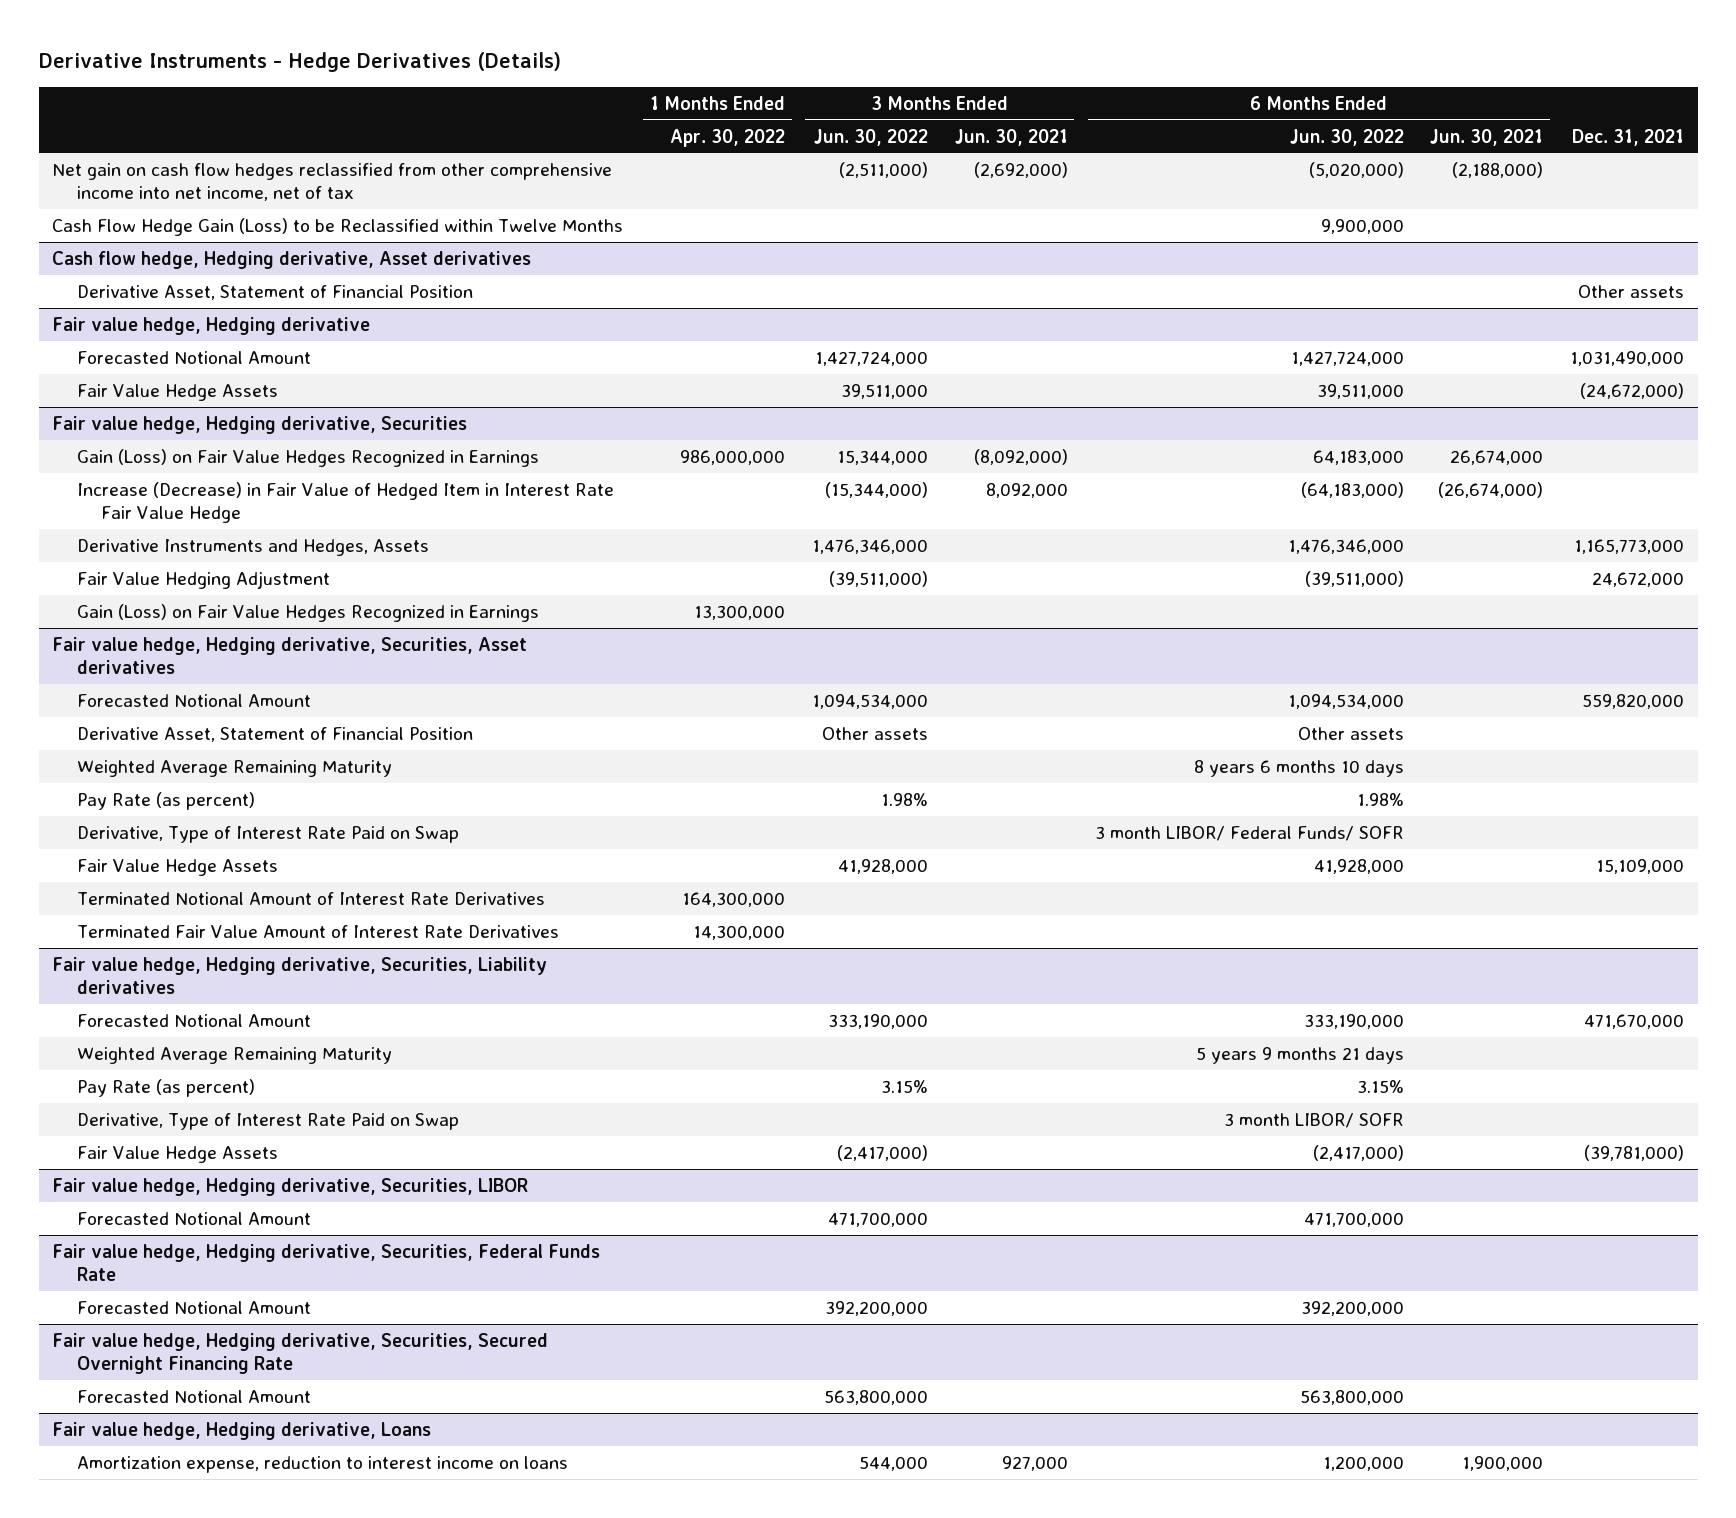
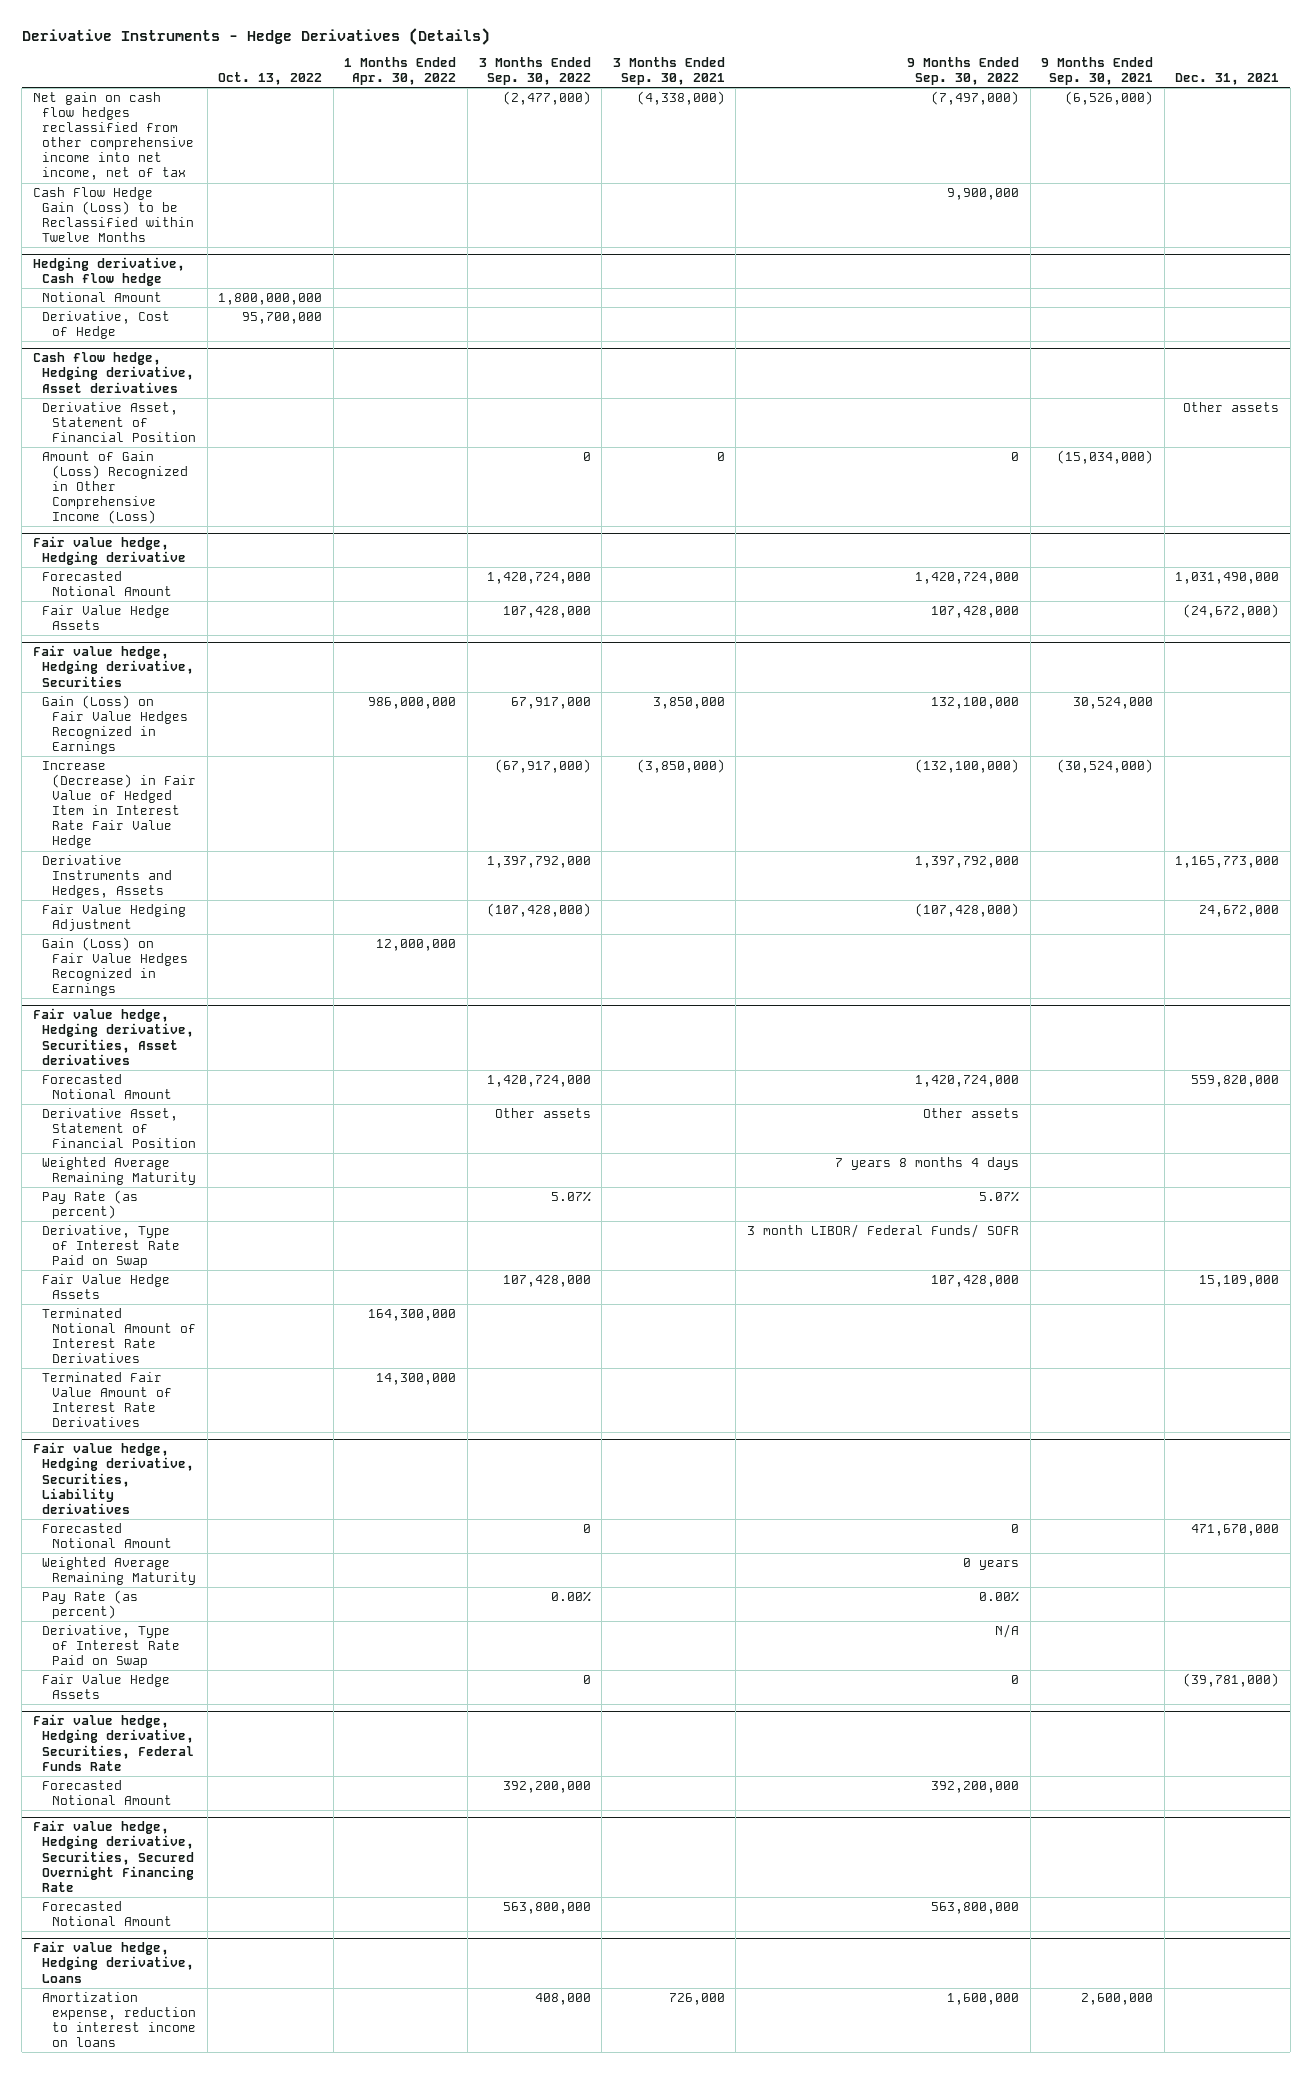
- | 1 Months Ended Apr. 30, 2022 | 3 Months Ended Jun. 30, 2022 | 3 Months Ended Jun. 30, 2021 | 6 Months Ended Jun. 30, 2022 | 6 Months Ended Jun. 30, 2021 | Dec. 31, 2021
+ | Oct. 13, 2022 | 1 Months Ended Apr. 30, 2022 | 3 Months Ended Sep. 30, 2022 | 3 Months Ended Sep. 30, 2021 | 9 Months Ended Sep. 30, 2022 | 9 Months Ended Sep. 30, 2021 | Dec. 31, 2021
+ Hedging derivative, Cash flow hedge
+ Notional Amount | 1,800,000,000 | | | | | |
+ Derivative, Cost of Hedge | 95,700,000 | | | | | |
@ Cash flow hedge, Hedging derivative, Asset derivatives
+ Amount of Gain (Loss) Recognized in Other Comprehensive Income (Loss) | | | 0 | 0 | 0 | (15,034,000) |
@ Fair value hedge, Hedging derivative, Securities
- Gain (Loss) on Fair Value Hedges Recognized in Earnings | 13,300,000 | | | | |
+ Gain (Loss) on Fair Value Hedges Recognized in Earnings | | 12,000,000 | | | | |
- Fair value hedge, Hedging derivative, Securities, LIBOR
- Forecasted Notional Amount | | 471,700,000 | | 471,700,000 | |

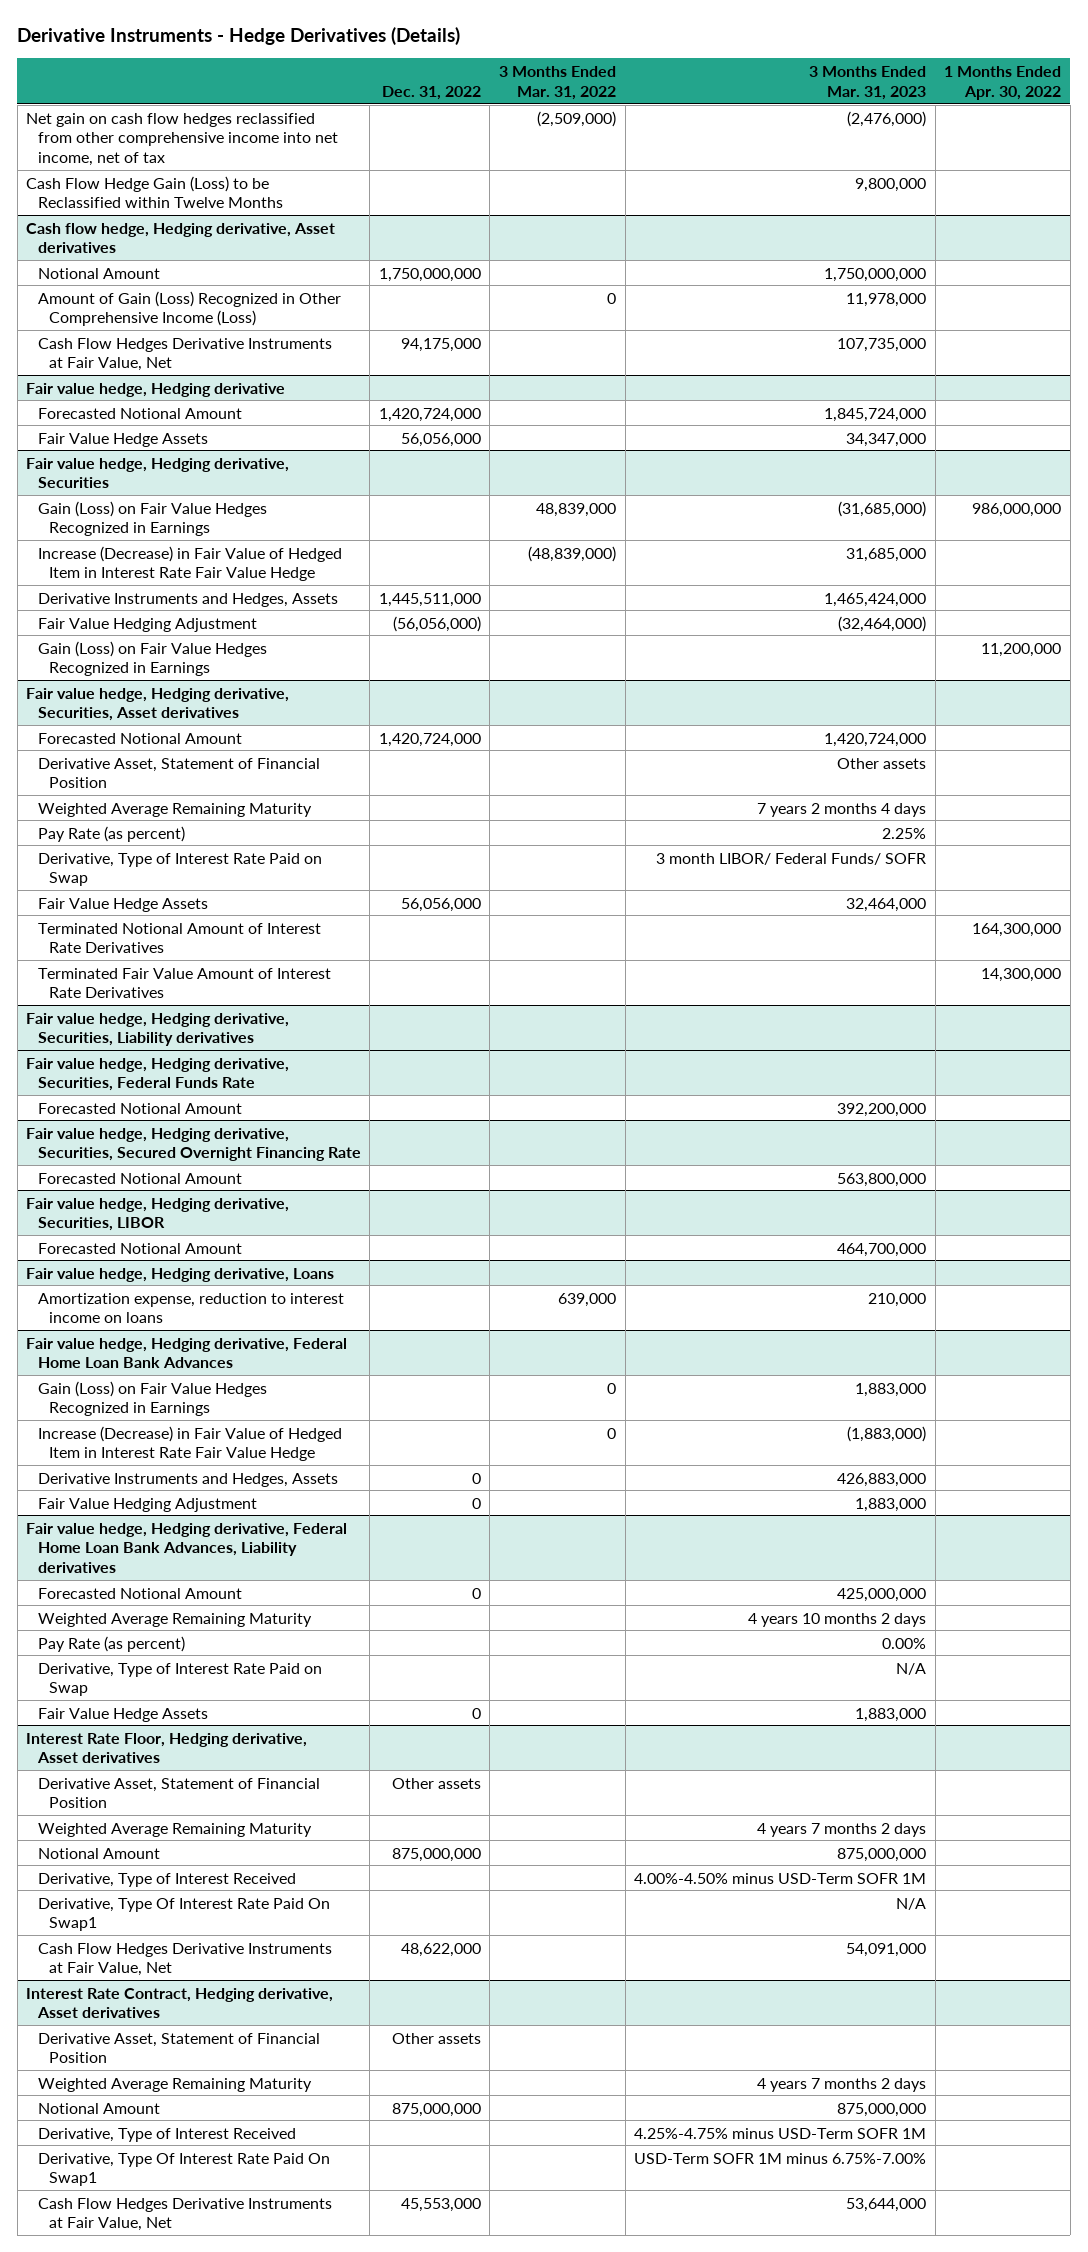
- | Oct. 13, 2022 | 1 Months Ended Apr. 30, 2022 | 3 Months Ended Sep. 30, 2022 | 3 Months Ended Sep. 30, 2021 | 9 Months Ended Sep. 30, 2022 | 9 Months Ended Sep. 30, 2021 | Dec. 31, 2021
+ | Dec. 31, 2022 | 3 Months Ended Mar. 31, 2022 | 3 Months Ended Mar. 31, 2023 | 1 Months Ended Apr. 30, 2022
- Hedging derivative, Cash flow hedge
- Notional Amount | 1,800,000,000 | | | | | |
- Derivative, Cost of Hedge | 95,700,000 | | | | | |
@ Cash flow hedge, Hedging derivative, Asset derivatives
- Derivative Asset, Statement of Financial Position | | | | | | | Other assets
+ Notional Amount | 1,750,000,000 | | 1,750,000,000 |
+ Cash Flow Hedges Derivative Instruments at Fair Value, Net | 94,175,000 | | 107,735,000 |
@ Fair value hedge, Hedging derivative, Securities
- Gain (Loss) on Fair Value Hedges Recognized in Earnings | | 12,000,000 | | | | |
+ Gain (Loss) on Fair Value Hedges Recognized in Earnings | | | | 11,200,000
@ Fair value hedge, Hedging derivative, Securities, Liability derivatives
- Forecasted Notional Amount | | | 0 | | 0 | | 471,670,000
- Weighted Average Remaining Maturity | | | | | 0 years | |
- Pay Rate (as percent) | | | 0.00% | | 0.00% | |
- Derivative, Type of Interest Rate Paid on Swap | | | | | N/A | |
- Fair Value Hedge Assets | | | 0 | | 0 | | (39,781,000)
+ Fair value hedge, Hedging derivative, Securities, LIBOR
+ Forecasted Notional Amount | | | 464,700,000 |
+ Fair value hedge, Hedging derivative, Federal Home Loan Bank Advances
+ Gain (Loss) on Fair Value Hedges Recognized in Earnings | | 0 | 1,883,000 |
+ Increase (Decrease) in Fair Value of Hedged Item in Interest Rate Fair Value Hedge | | 0 | (1,883,000) |
+ Derivative Instruments and Hedges, Assets | 0 | | 426,883,000 |
+ Fair Value Hedging Adjustment | 0 | | 1,883,000 |
+ Fair value hedge, Hedging derivative, Federal Home Loan Bank Advances, Liability derivatives
+ Forecasted Notional Amount | 0 | | 425,000,000 |
+ Weighted Average Remaining Maturity | | | 4 years 10 months 2 days |
+ Pay Rate (as percent) | | | 0.00% |
+ Derivative, Type of Interest Rate Paid on Swap | | | N/A |
+ Fair Value Hedge Assets | 0 | | 1,883,000 |
+ Interest Rate Floor, Hedging derivative, Asset derivatives
+ Derivative Asset, Statement of Financial Position | Other assets | | |
+ Weighted Average Remaining Maturity | | | 4 years 7 months 2 days |
+ Notional Amount | 875,000,000 | | 875,000,000 |
+ Derivative, Type of Interest Received | | | 4.00%-4.50% minus USD-Term SOFR 1M |
+ Derivative, Type Of Interest Rate Paid On Swap1 | | | N/A |
+ Cash Flow Hedges Derivative Instruments at Fair Value, Net | 48,622,000 | | 54,091,000 |
+ Interest Rate Contract, Hedging derivative, Asset derivatives
+ Derivative Asset, Statement of Financial Position | Other assets | | |
+ Weighted Average Remaining Maturity | | | 4 years 7 months 2 days |
+ Notional Amount | 875,000,000 | | 875,000,000 |
+ Derivative, Type of Interest Received | | | 4.25%-4.75% minus USD-Term SOFR 1M |
+ Derivative, Type Of Interest Rate Paid On Swap1 | | | USD-Term SOFR 1M minus 6.75%-7.00% |
+ Cash Flow Hedges Derivative Instruments at Fair Value, Net | 45,553,000 | | 53,644,000 |

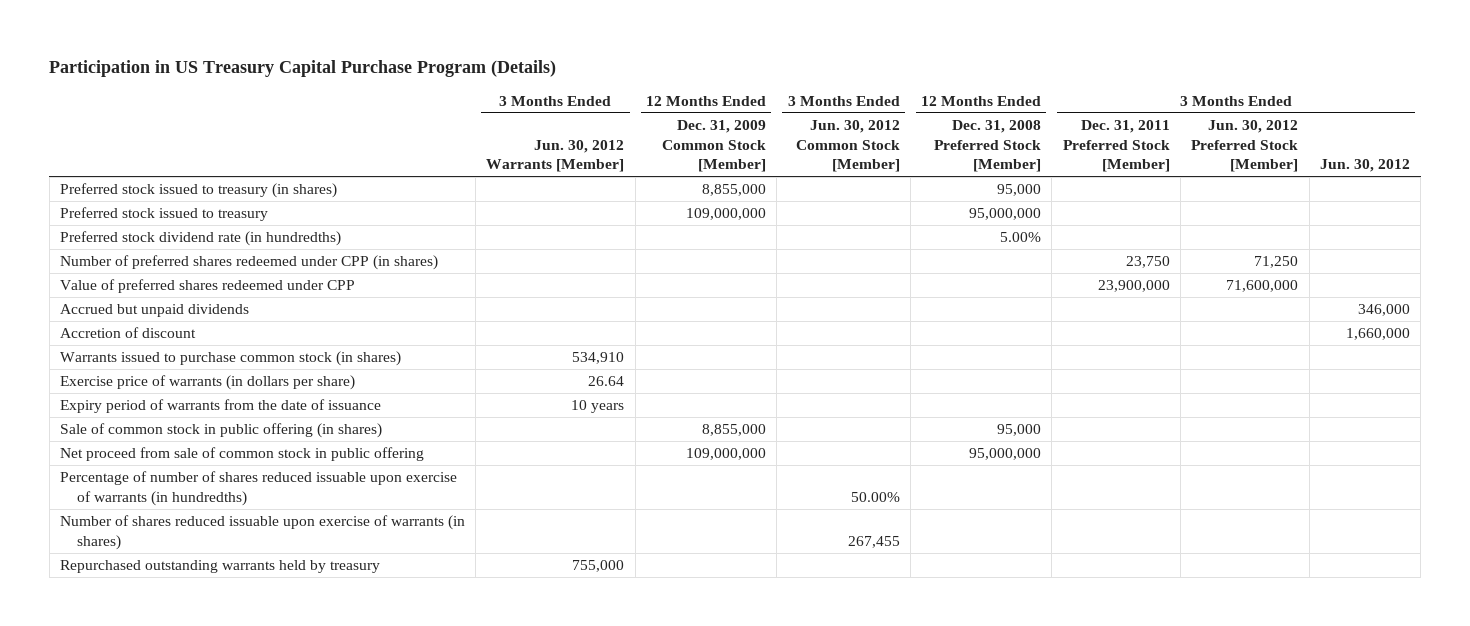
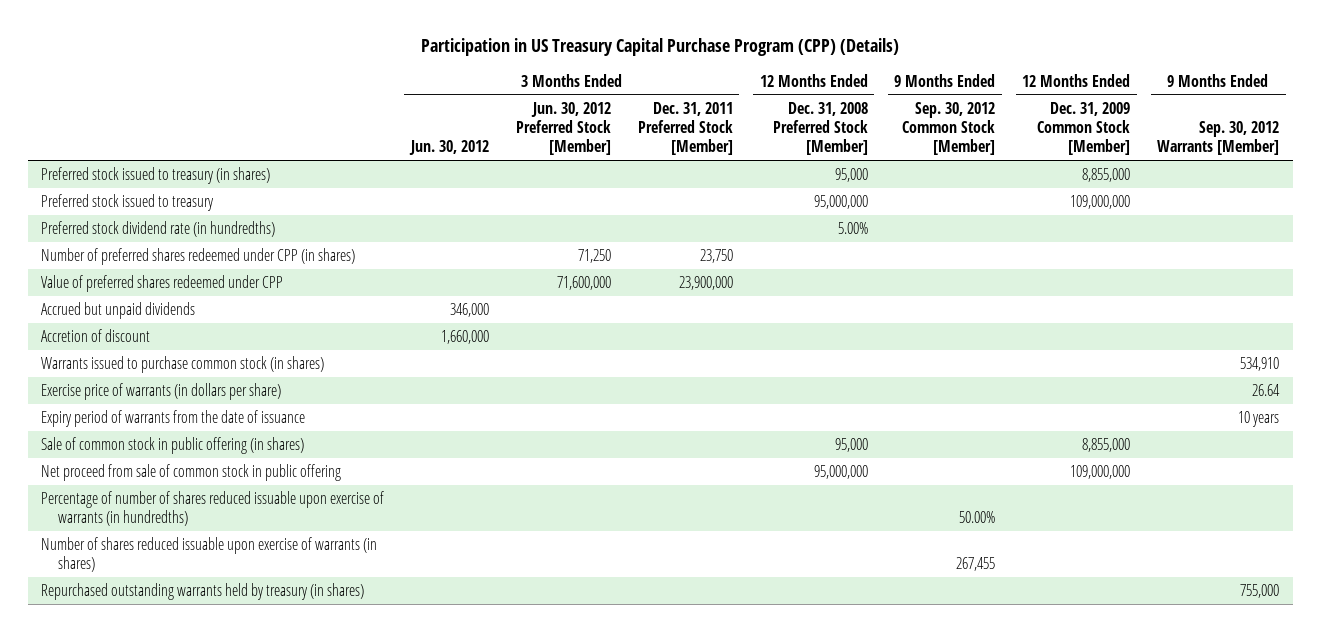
- Participation in US Treasury Capital Purchase Program (Details)
+ Participation in US Treasury Capital Purchase Program (CPP) (Details)
- | 3 Months Ended Jun. 30, 2012 Warrants [Member] | 12 Months Ended Dec. 31, 2009 Common Stock [Member] | 3 Months Ended Jun. 30, 2012 Common Stock [Member] | 12 Months Ended Dec. 31, 2008 Preferred Stock [Member] | 3 Months Ended Dec. 31, 2011 Preferred Stock [Member] | 3 Months Ended Jun. 30, 2012 Preferred Stock [Member] | 3 Months Ended Jun. 30, 2012
+ | 3 Months Ended Jun. 30, 2012 | 3 Months Ended Jun. 30, 2012 Preferred Stock [Member] | 3 Months Ended Dec. 31, 2011 Preferred Stock [Member] | 12 Months Ended Dec. 31, 2008 Preferred Stock [Member] | 9 Months Ended Sep. 30, 2012 Common Stock [Member] | 12 Months Ended Dec. 31, 2009 Common Stock [Member] | 9 Months Ended Sep. 30, 2012 Warrants [Member]
- Repurchased outstanding warrants held by treasury | 755,000 | | | | | |
+ Repurchased outstanding warrants held by treasury (in shares) | | | | | | | 755,000

